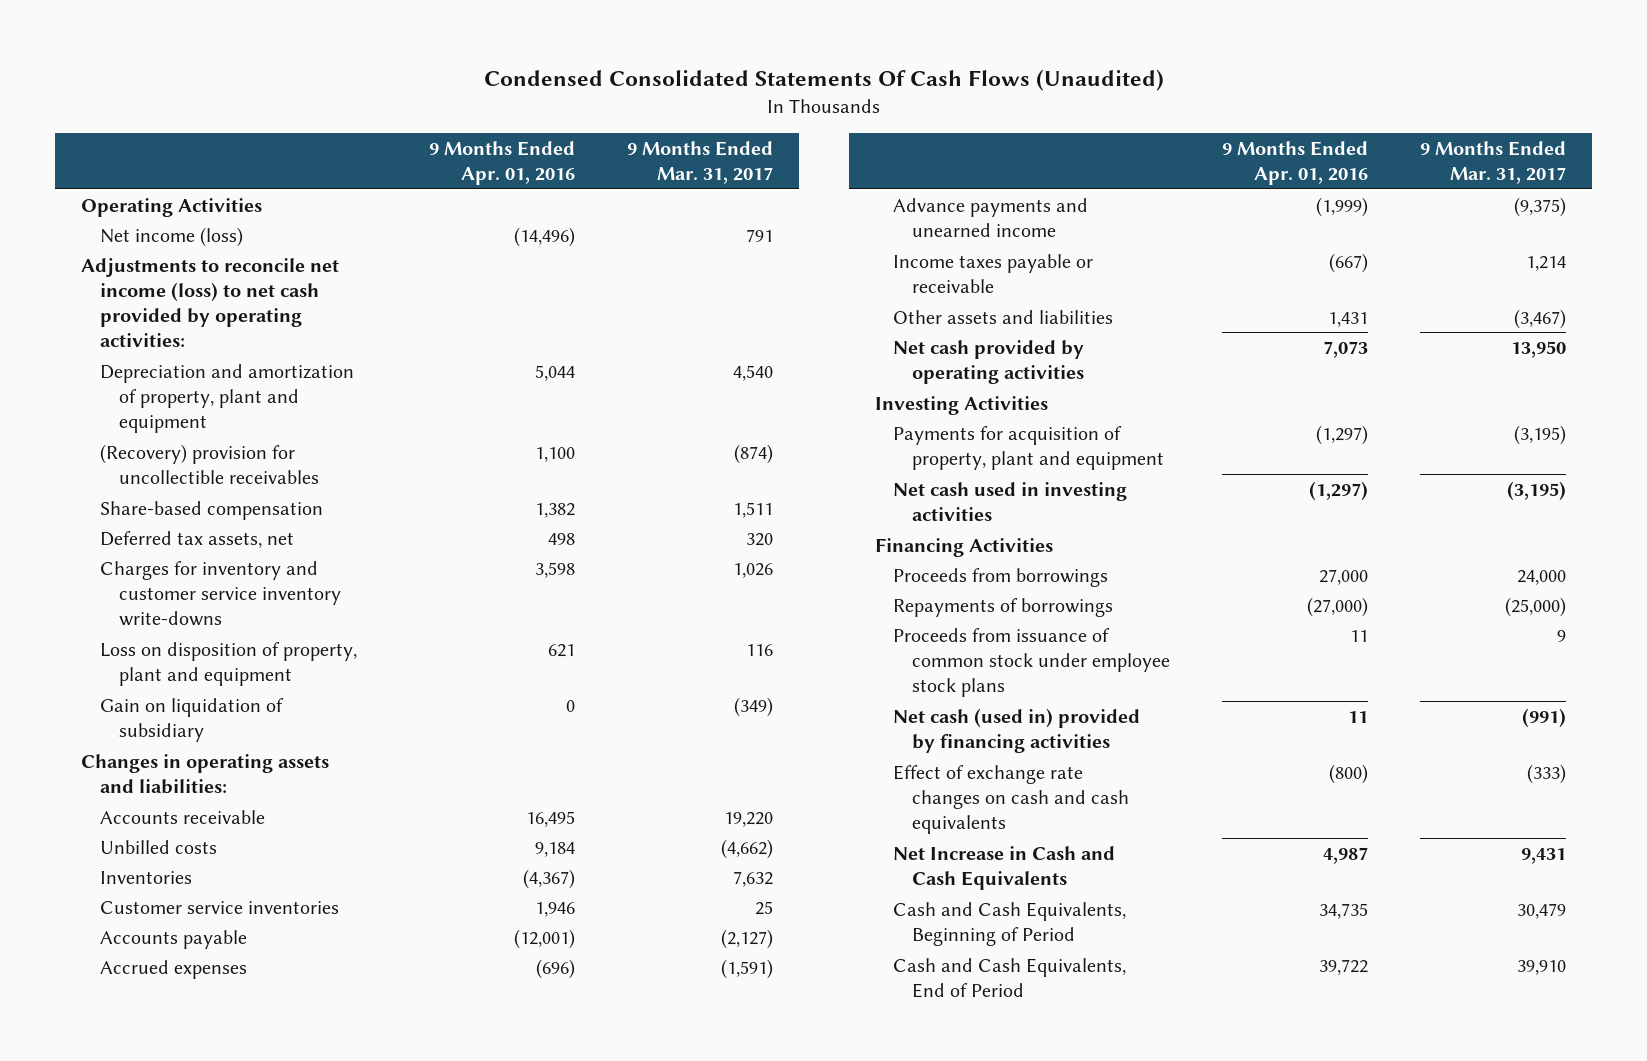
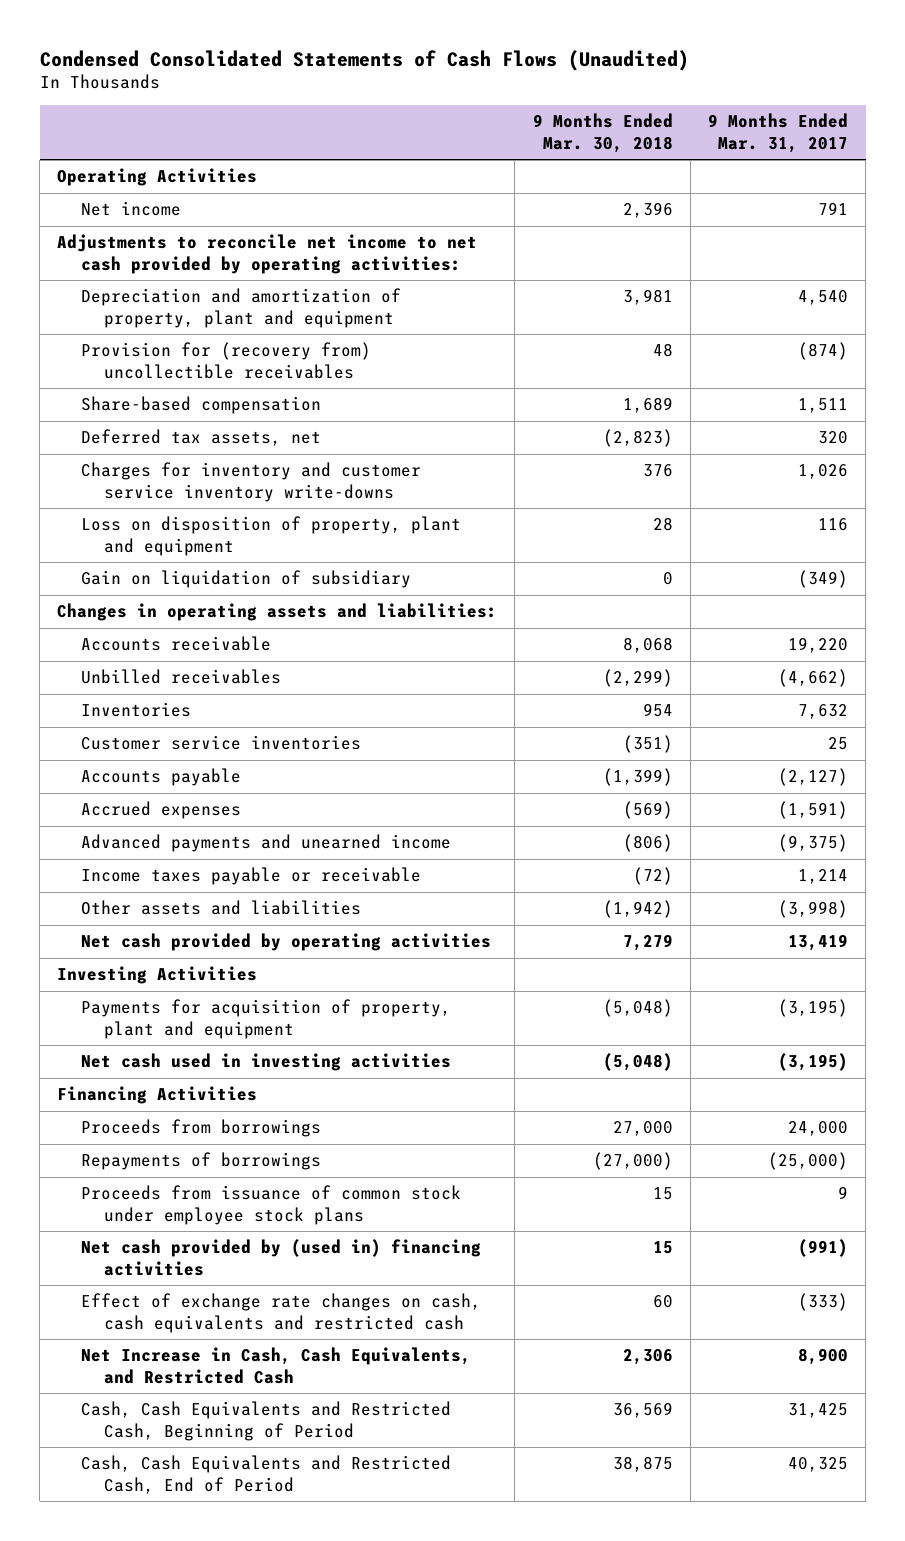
- Condensed Consolidated Statements Of Cash Flows (Unaudited)
+ Condensed Consolidated Statements of Cash Flows (Unaudited)
- | 9 Months Ended Apr. 01, 2016 | 9 Months Ended Mar. 31, 2017
+ | 9 Months Ended Mar. 30, 2018 | 9 Months Ended Mar. 31, 2017
- Net income (loss) | (14,496) | 791
- Adjustments to reconcile net income (loss) to net cash provided by operating activities:
+ Net income | 2,396 | 791
+ Adjustments to reconcile net income to net cash provided by operating activities:
- (Recovery) provision for uncollectible receivables | 1,100 | (874)
+ Provision for (recovery from) uncollectible receivables | 48 | (874)
- Unbilled costs | 9,184 | (4,662)
+ Unbilled receivables | (2,299) | (4,662)
- Advance payments and unearned income | (1,999) | (9,375)
+ Advanced payments and unearned income | (806) | (9,375)
- Other assets and liabilities | 1,431 | (3,467)
- Net cash provided by operating activities | 7,073 | 13,950
+ Other assets and liabilities | (1,942) | (3,998)
+ Net cash provided by operating activities | 7,279 | 13,419
- Net cash (used in) provided by financing activities | 11 | (991)
- Effect of exchange rate changes on cash and cash equivalents | (800) | (333)
- Net Increase in Cash and Cash Equivalents | 4,987 | 9,431
- Cash and Cash Equivalents, Beginning of Period | 34,735 | 30,479
- Cash and Cash Equivalents, End of Period | 39,722 | 39,910
+ Net cash provided by (used in) financing activities | 15 | (991)
+ Effect of exchange rate changes on cash, cash equivalents and restricted cash | 60 | (333)
+ Net Increase in Cash, Cash Equivalents, and Restricted Cash | 2,306 | 8,900
+ Cash, Cash Equivalents and Restricted Cash, Beginning of Period | 36,569 | 31,425
+ Cash, Cash Equivalents and Restricted Cash, End of Period | 38,875 | 40,325

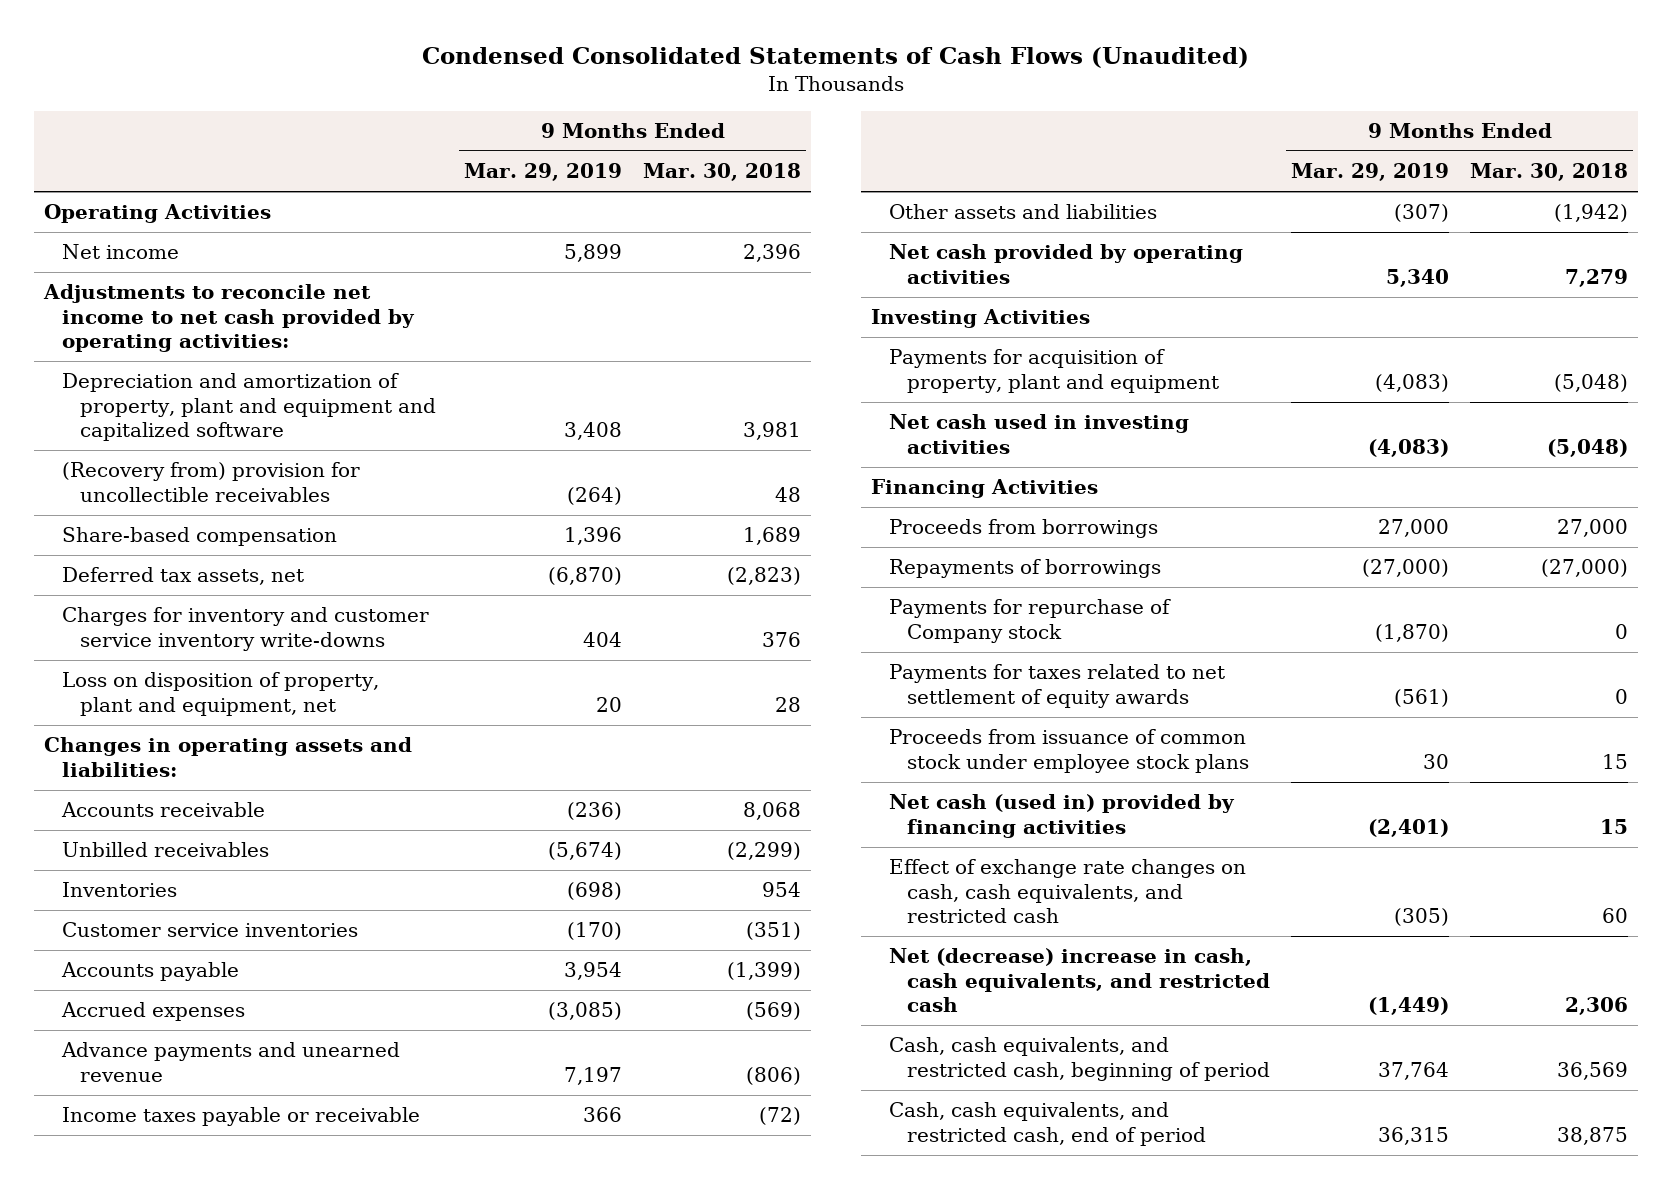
- | 9 Months Ended Mar. 30, 2018 | 9 Months Ended Mar. 31, 2017
+ | 9 Months Ended Mar. 29, 2019 | 9 Months Ended Mar. 30, 2018
- Depreciation and amortization of property, plant and equipment | 3,981 | 4,540
- Provision for (recovery from) uncollectible receivables | 48 | (874)
+ Depreciation and amortization of property, plant and equipment and capitalized software | 3,408 | 3,981
+ (Recovery from) provision for uncollectible receivables | (264) | 48
- Loss on disposition of property, plant and equipment | 28 | 116
- Gain on liquidation of subsidiary | 0 | (349)
+ Loss on disposition of property, plant and equipment, net | 20 | 28
- Advanced payments and unearned income | (806) | (9,375)
+ Advance payments and unearned revenue | 7,197 | (806)
+ Payments for repurchase of Company stock | (1,870) | 0
+ Payments for taxes related to net settlement of equity awards | (561) | 0
- Net cash provided by (used in) financing activities | 15 | (991)
- Effect of exchange rate changes on cash, cash equivalents and restricted cash | 60 | (333)
- Net Increase in Cash, Cash Equivalents, and Restricted Cash | 2,306 | 8,900
- Cash, Cash Equivalents and Restricted Cash, Beginning of Period | 36,569 | 31,425
- Cash, Cash Equivalents and Restricted Cash, End of Period | 38,875 | 40,325
+ Net cash (used in) provided by financing activities | (2,401) | 15
+ Effect of exchange rate changes on cash, cash equivalents, and restricted cash | (305) | 60
+ Net (decrease) increase in cash, cash equivalents, and restricted cash | (1,449) | 2,306
+ Cash, cash equivalents, and restricted cash, beginning of period | 37,764 | 36,569
+ Cash, cash equivalents, and restricted cash, end of period | 36,315 | 38,875

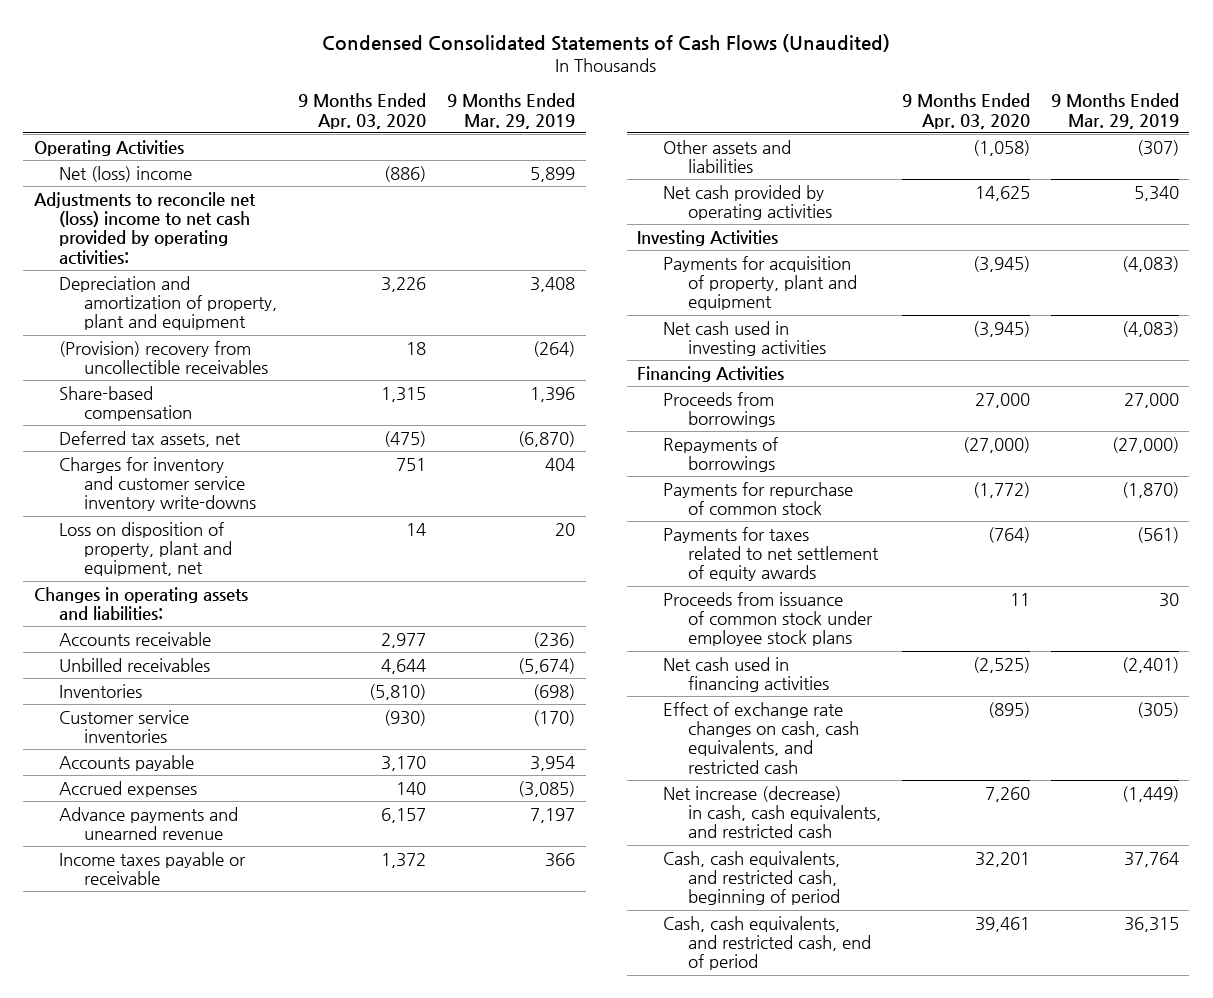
- | 9 Months Ended Mar. 29, 2019 | 9 Months Ended Mar. 30, 2018
+ | 9 Months Ended Apr. 03, 2020 | 9 Months Ended Mar. 29, 2019
- Net income | 5,899 | 2,396
- Adjustments to reconcile net income to net cash provided by operating activities:
- Depreciation and amortization of property, plant and equipment and capitalized software | 3,408 | 3,981
- (Recovery from) provision for uncollectible receivables | (264) | 48
+ Net (loss) income | (886) | 5,899
+ Adjustments to reconcile net (loss) income to net cash provided by operating activities:
+ Depreciation and amortization of property, plant and equipment | 3,226 | 3,408
+ (Provision) recovery from uncollectible receivables | 18 | (264)
- Payments for repurchase of Company stock | (1,870) | 0
+ Payments for repurchase of common stock | (1,772) | (1,870)
- Net cash (used in) provided by financing activities | (2,401) | 15
+ Net cash used in financing activities | (2,525) | (2,401)
- Net (decrease) increase in cash, cash equivalents, and restricted cash | (1,449) | 2,306
+ Net increase (decrease) in cash, cash equivalents, and restricted cash | 7,260 | (1,449)

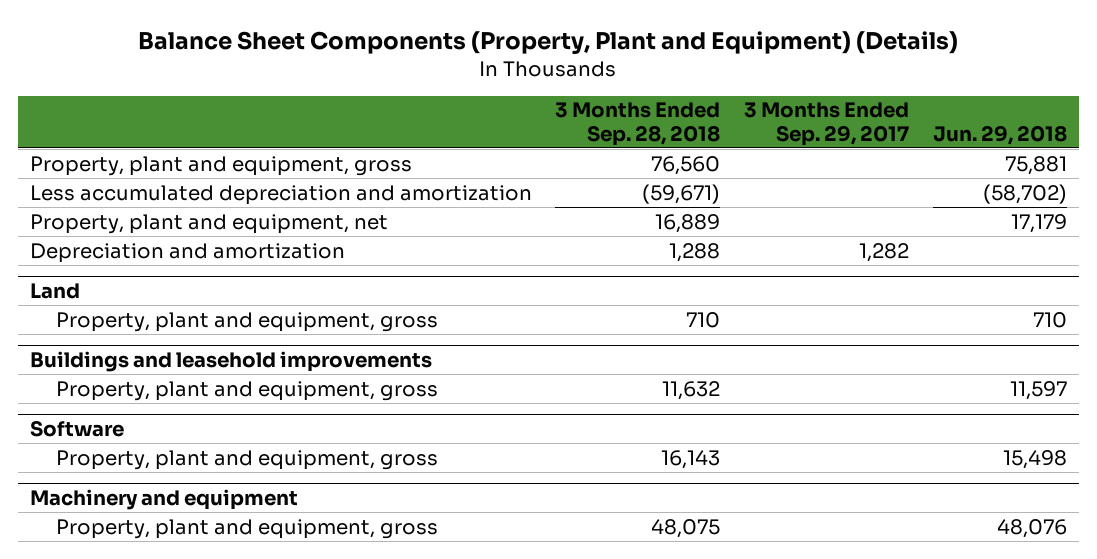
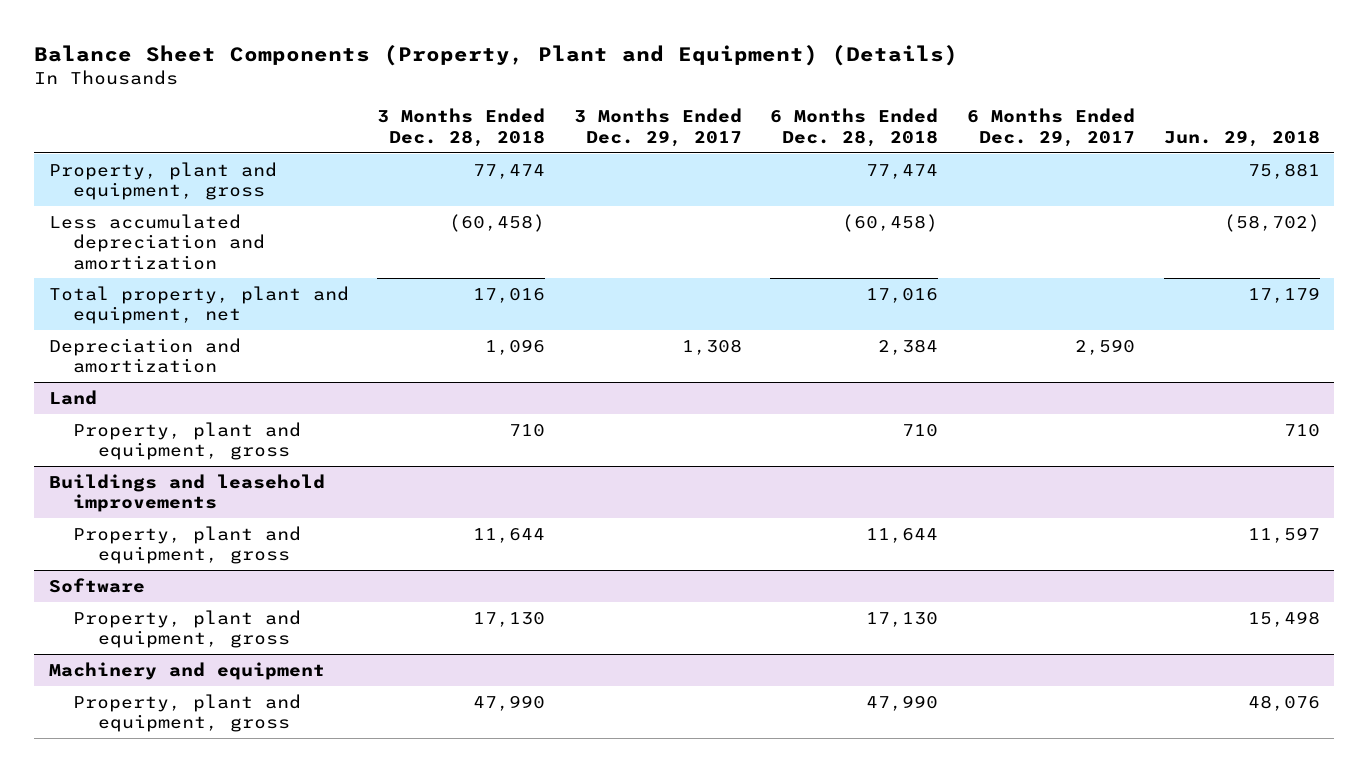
- | 3 Months Ended Sep. 28, 2018 | 3 Months Ended Sep. 29, 2017 | Jun. 29, 2018
+ | 3 Months Ended Dec. 28, 2018 | 3 Months Ended Dec. 29, 2017 | 6 Months Ended Dec. 28, 2018 | 6 Months Ended Dec. 29, 2017 | Jun. 29, 2018
- Property, plant and equipment, net | 16,889 | | 17,179
+ Total property, plant and equipment, net | 17,016 | | 17,016 | | 17,179

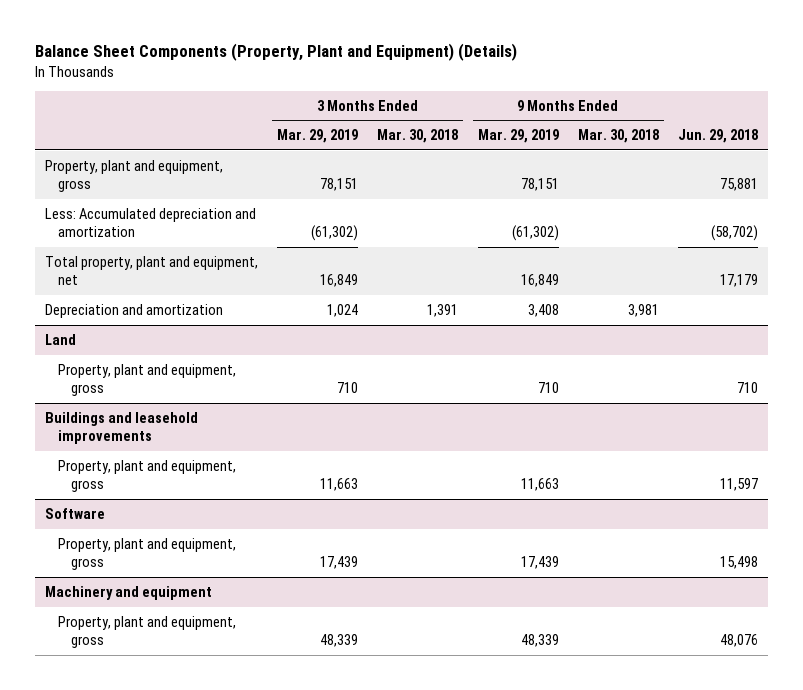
- | 3 Months Ended Dec. 28, 2018 | 3 Months Ended Dec. 29, 2017 | 6 Months Ended Dec. 28, 2018 | 6 Months Ended Dec. 29, 2017 | Jun. 29, 2018
+ | 3 Months Ended Mar. 29, 2019 | 3 Months Ended Mar. 30, 2018 | 9 Months Ended Mar. 29, 2019 | 9 Months Ended Mar. 30, 2018 | Jun. 29, 2018
- Less accumulated depreciation and amortization | (60,458) | | (60,458) | | (58,702)
+ Less: Accumulated depreciation and amortization | (61,302) | | (61,302) | | (58,702)

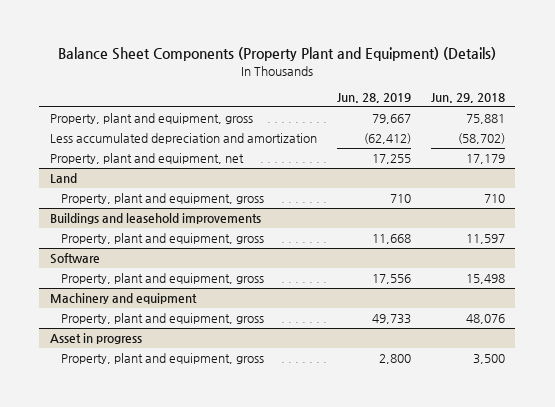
- Balance Sheet Components (Property, Plant and Equipment) (Details)
+ Balance Sheet Components (Property Plant and Equipment) (Details)
- | 3 Months Ended Mar. 29, 2019 | 3 Months Ended Mar. 30, 2018 | 9 Months Ended Mar. 29, 2019 | 9 Months Ended Mar. 30, 2018 | Jun. 29, 2018
+ | Jun. 28, 2019 | Jun. 29, 2018
- Less: Accumulated depreciation and amortization | (61,302) | | (61,302) | | (58,702)
- Total property, plant and equipment, net | 16,849 | | 16,849 | | 17,179
- Depreciation and amortization | 1,024 | 1,391 | 3,408 | 3,981 |
+ Less accumulated depreciation and amortization | (62,412) | (58,702)
+ Property, plant and equipment, net | 17,255 | 17,179
+ Asset in progress
+ Property, plant and equipment, gross | 2,800 | 3,500

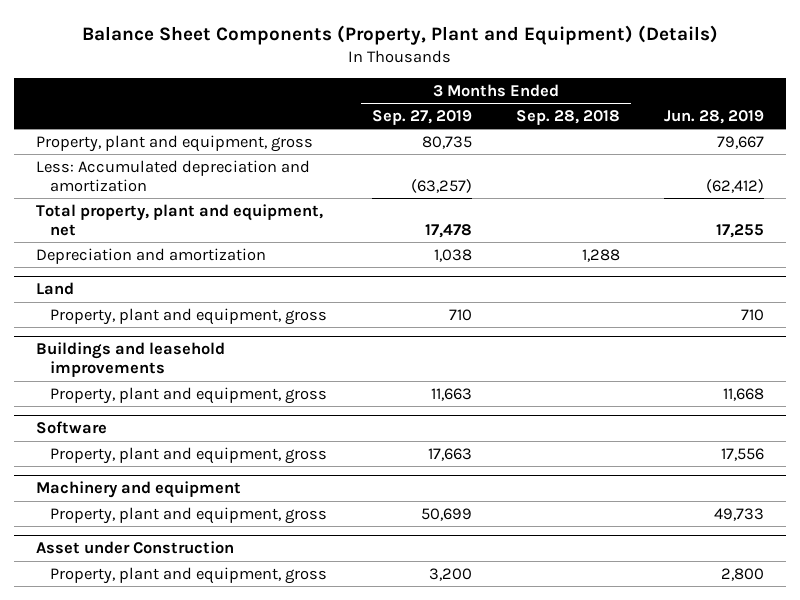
- Balance Sheet Components (Property Plant and Equipment) (Details)
+ Balance Sheet Components (Property, Plant and Equipment) (Details)
- | Jun. 28, 2019 | Jun. 29, 2018
+ | 3 Months Ended Sep. 27, 2019 | 3 Months Ended Sep. 28, 2018 | Jun. 28, 2019
- Less accumulated depreciation and amortization | (62,412) | (58,702)
- Property, plant and equipment, net | 17,255 | 17,179
+ Less: Accumulated depreciation and amortization | (63,257) | | (62,412)
+ Total property, plant and equipment, net | 17,478 | | 17,255
+ Depreciation and amortization | 1,038 | 1,288 |
- Asset in progress
+ Asset under Construction

